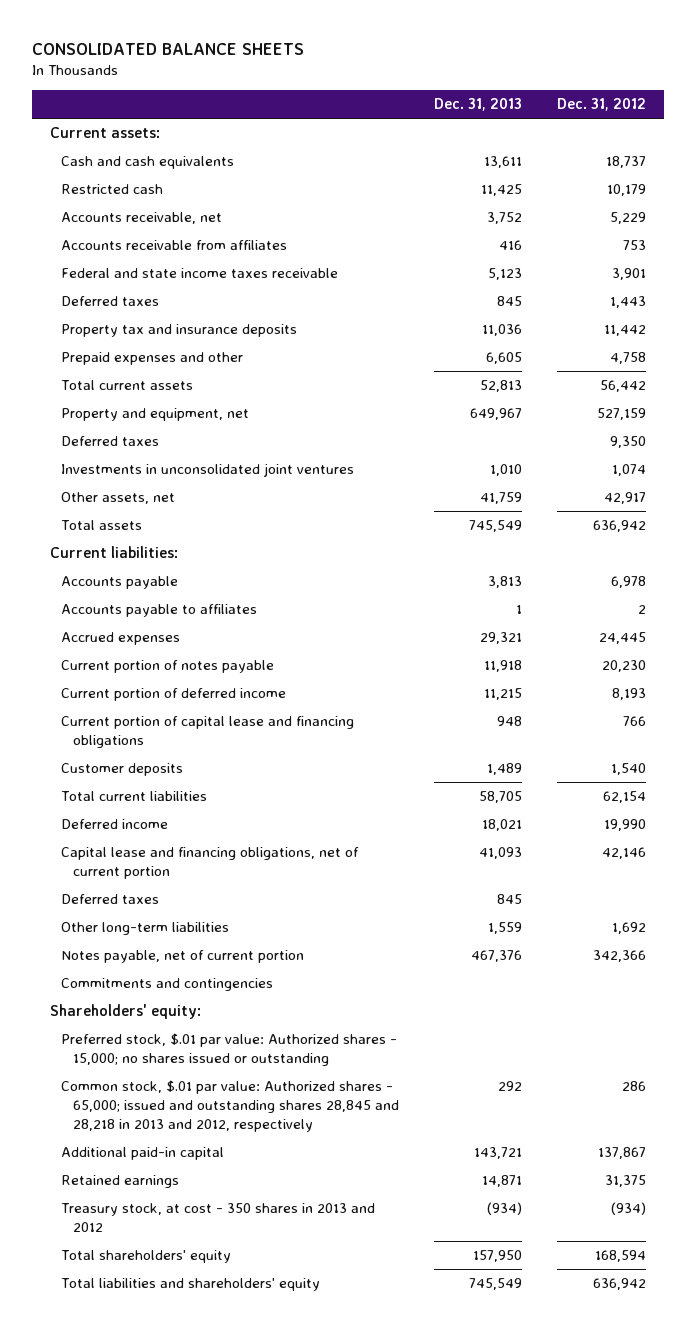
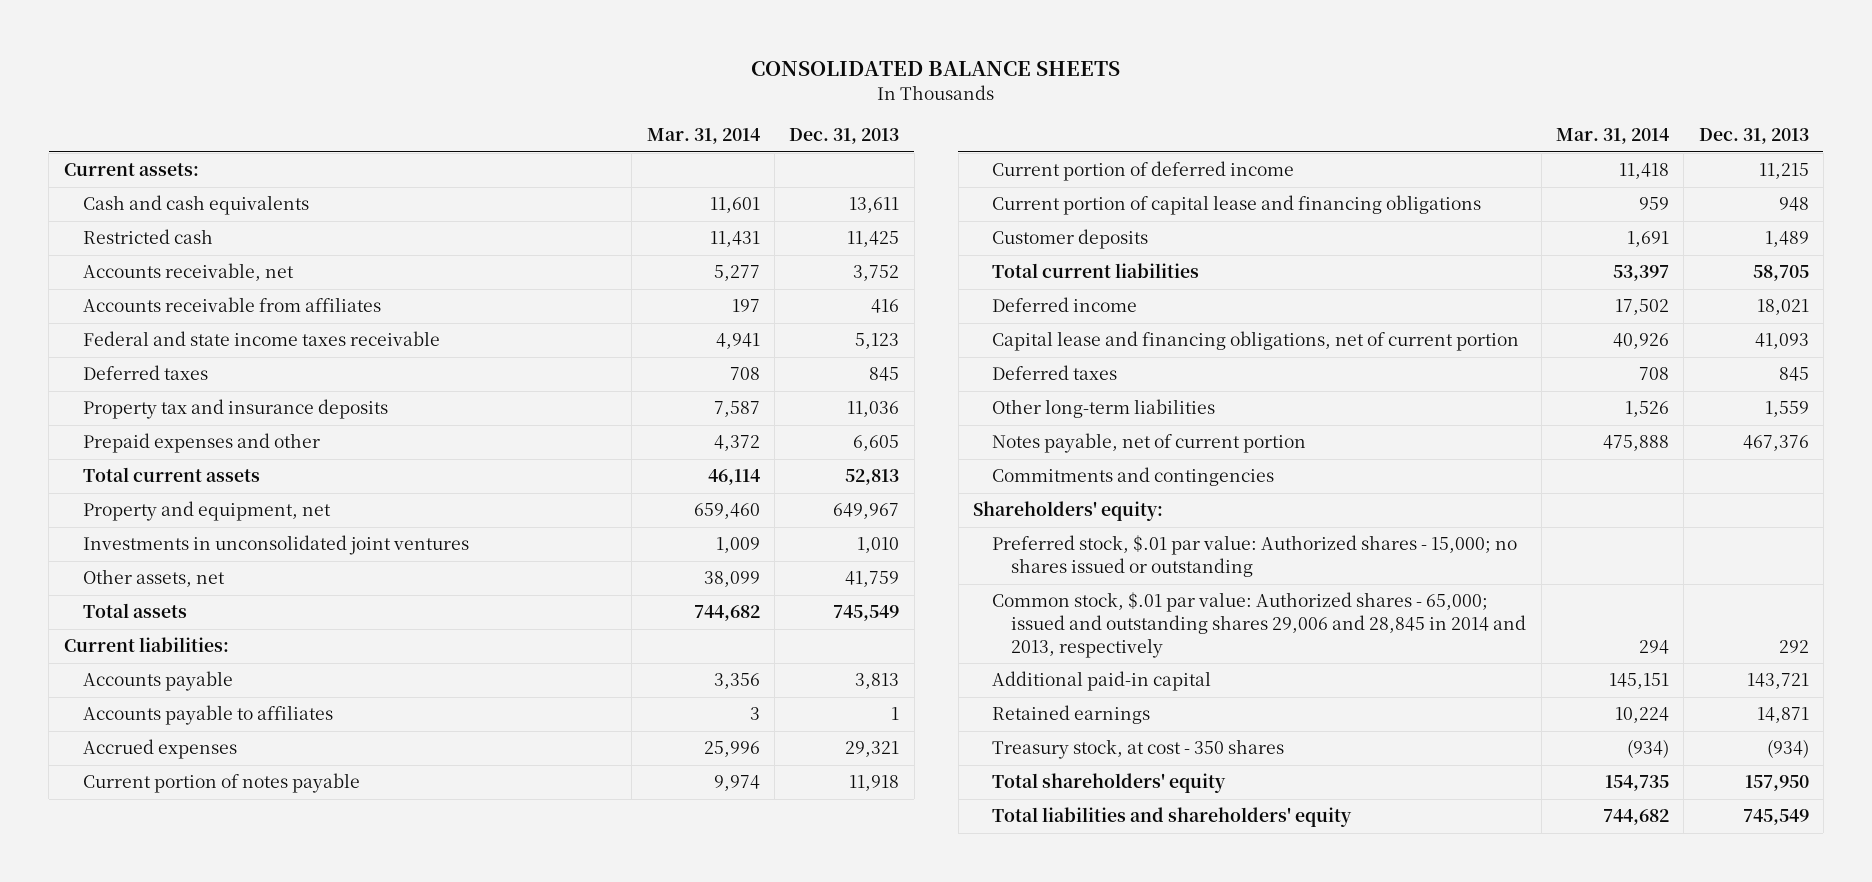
- | Dec. 31, 2013 | Dec. 31, 2012
+ | Mar. 31, 2014 | Dec. 31, 2013
- Deferred taxes | | 9,350
- Common stock, $.01 par value: Authorized shares - 65,000; issued and outstanding shares 28,845 and 28,218 in 2013 and 2012, respectively | 292 | 286
+ Common stock, $.01 par value: Authorized shares - 65,000; issued and outstanding shares 29,006 and 28,845 in 2014 and 2013, respectively | 294 | 292
- Treasury stock, at cost - 350 shares in 2013 and 2012 | (934) | (934)
+ Treasury stock, at cost - 350 shares | (934) | (934)

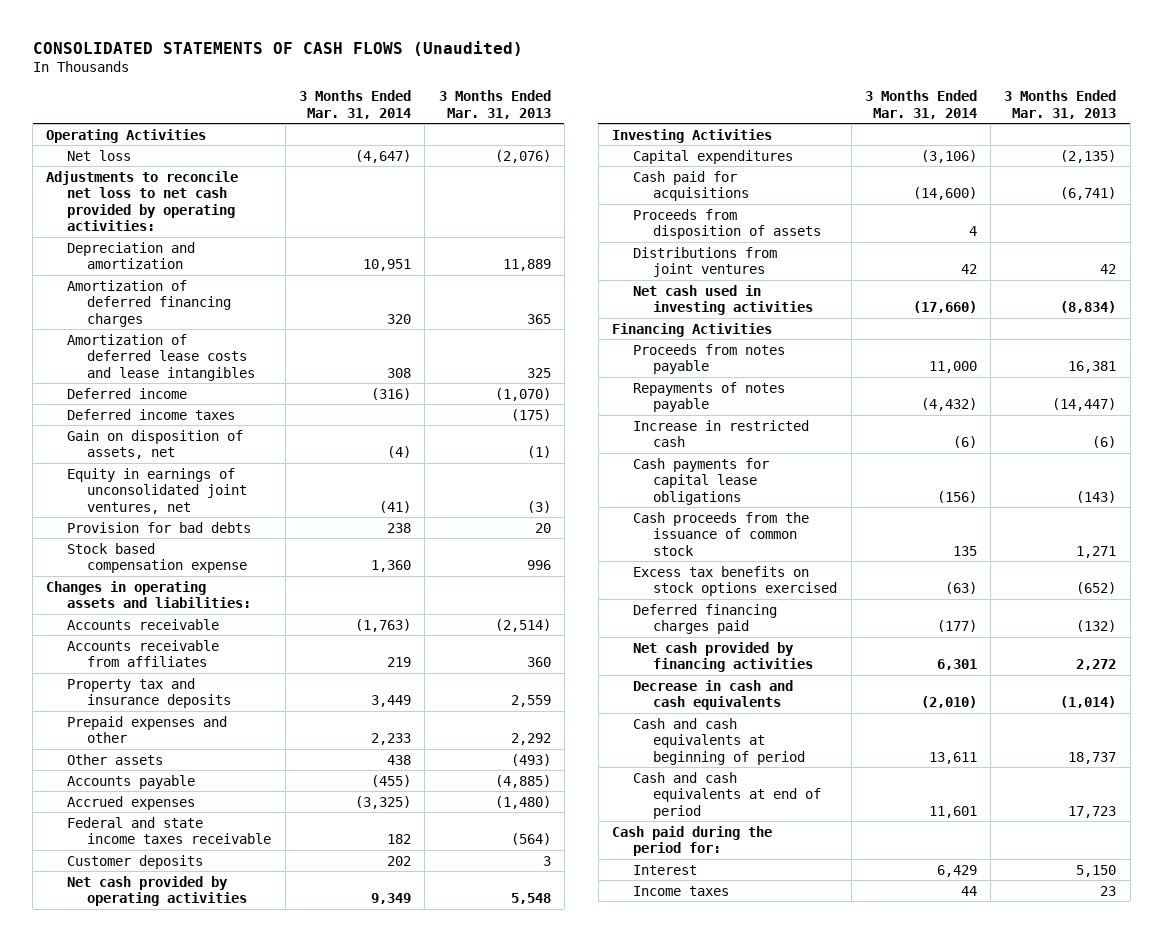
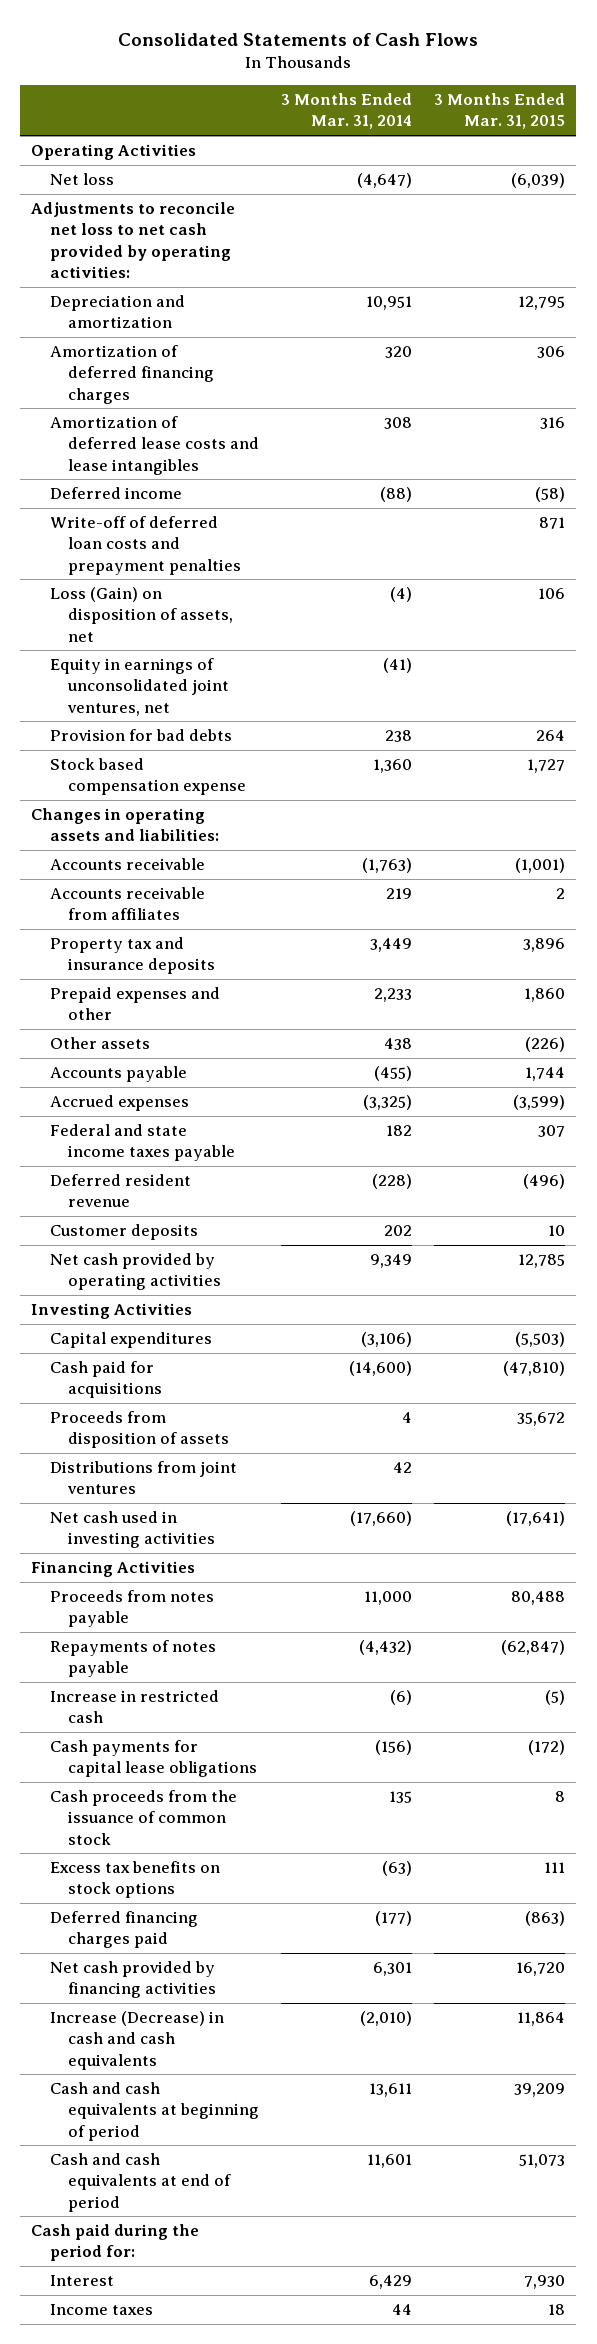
- CONSOLIDATED STATEMENTS OF CASH FLOWS (Unaudited)
+ Consolidated Statements of Cash Flows
- | 3 Months Ended Mar. 31, 2014 | 3 Months Ended Mar. 31, 2013
+ | 3 Months Ended Mar. 31, 2014 | 3 Months Ended Mar. 31, 2015
- Deferred income | (316) | (1,070)
- Deferred income taxes | | (175)
- Gain on disposition of assets, net | (4) | (1)
+ Deferred income | (88) | (58)
+ Write-off of deferred loan costs and prepayment penalties | | 871
+ Loss (Gain) on disposition of assets, net | (4) | 106
- Federal and state income taxes receivable | 182 | (564)
+ Federal and state income taxes payable | 182 | 307
+ Deferred resident revenue | (228) | (496)
- Excess tax benefits on stock options exercised | (63) | (652)
+ Excess tax benefits on stock options | (63) | 111
- Decrease in cash and cash equivalents | (2,010) | (1,014)
+ Increase (Decrease) in cash and cash equivalents | (2,010) | 11,864

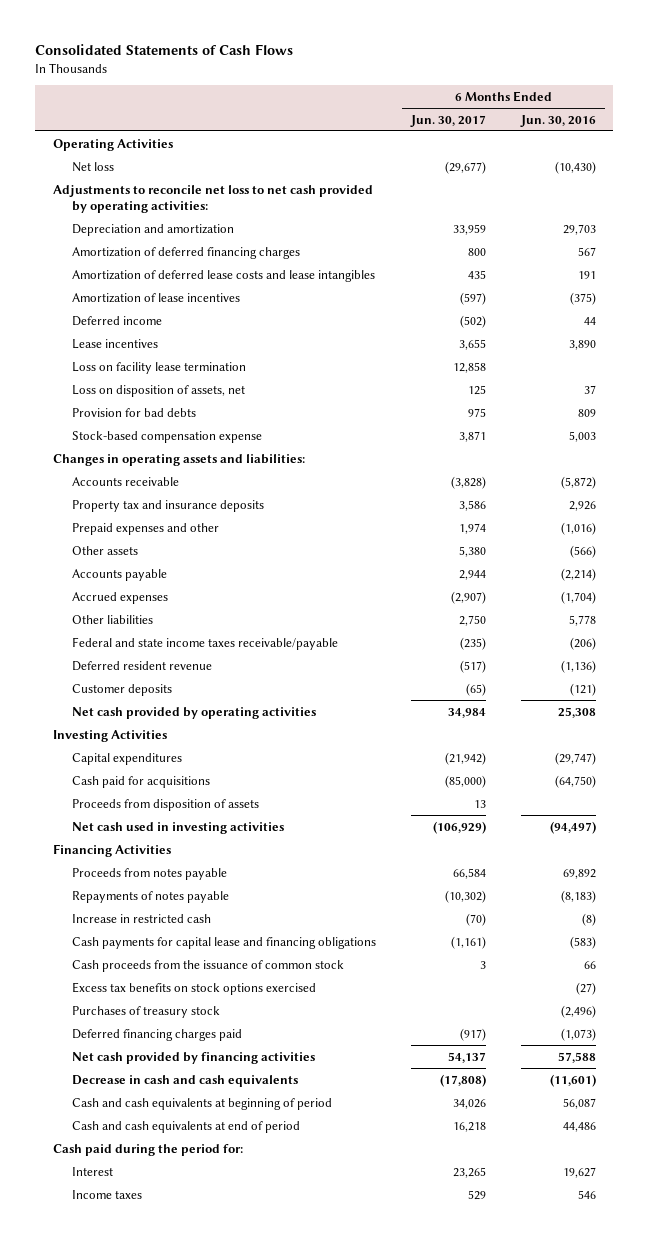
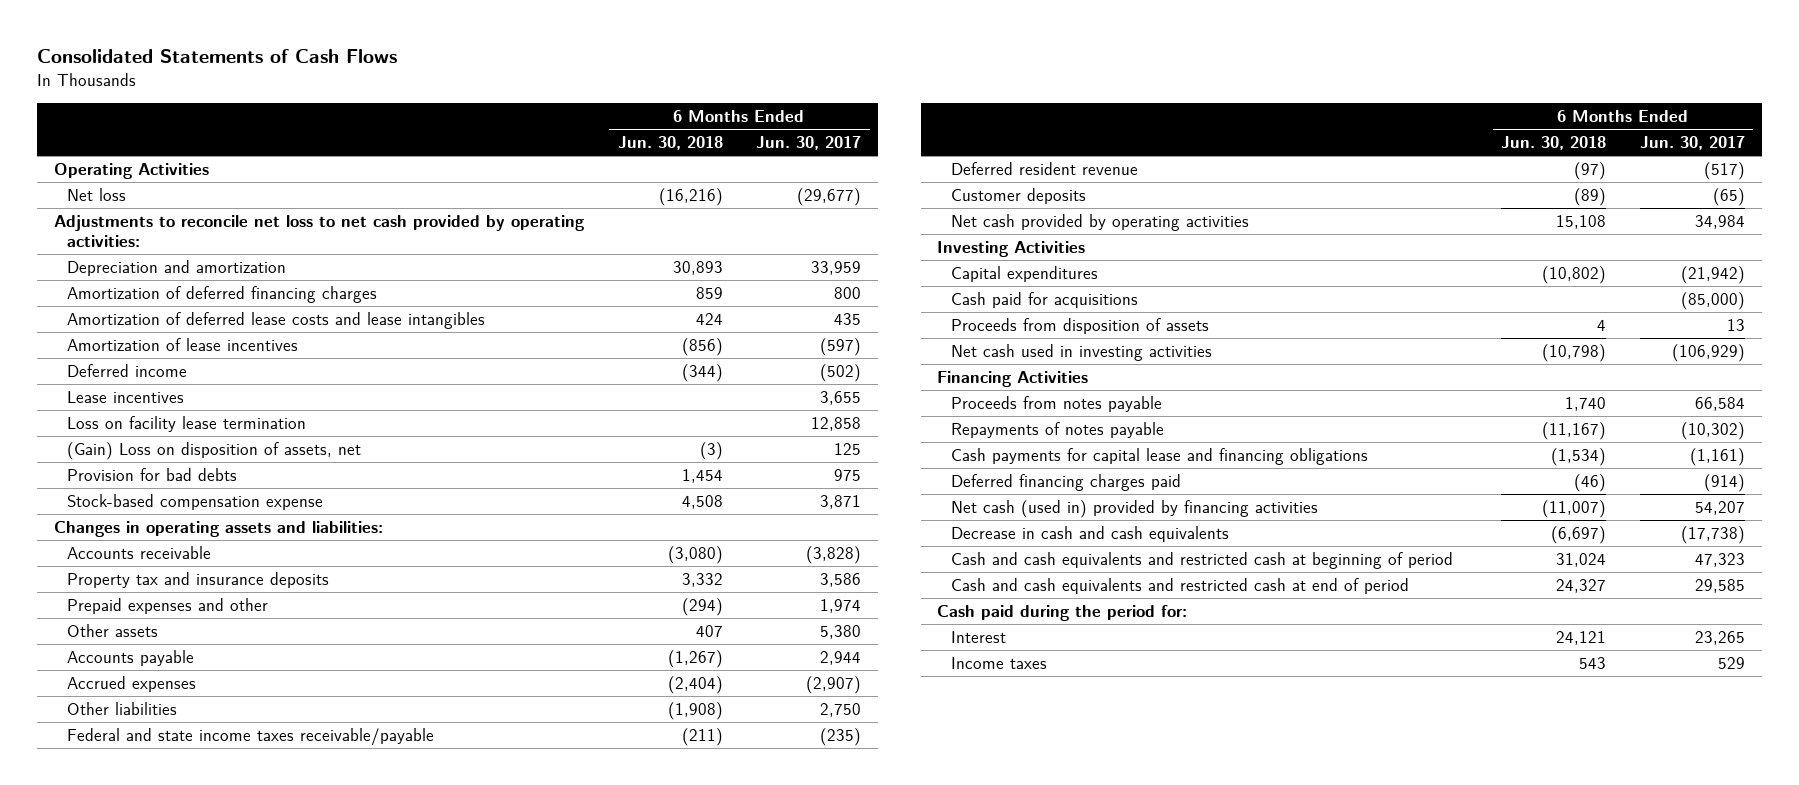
- | 6 Months Ended Jun. 30, 2017 | 6 Months Ended Jun. 30, 2016
+ | 6 Months Ended Jun. 30, 2018 | 6 Months Ended Jun. 30, 2017
- Loss on disposition of assets, net | 125 | 37
+ (Gain) Loss on disposition of assets, net | (3) | 125
- Increase in restricted cash | (70) | (8)
- Cash proceeds from the issuance of common stock | 3 | 66
- Excess tax benefits on stock options exercised | | (27)
- Purchases of treasury stock | | (2,496)
- Deferred financing charges paid | (917) | (1,073)
- Net cash provided by financing activities | 54,137 | 57,588
- Decrease in cash and cash equivalents | (17,808) | (11,601)
- Cash and cash equivalents at beginning of period | 34,026 | 56,087
- Cash and cash equivalents at end of period | 16,218 | 44,486
+ Deferred financing charges paid | (46) | (914)
+ Net cash (used in) provided by financing activities | (11,007) | 54,207
+ Decrease in cash and cash equivalents | (6,697) | (17,738)
+ Cash and cash equivalents and restricted cash at beginning of period | 31,024 | 47,323
+ Cash and cash equivalents and restricted cash at end of period | 24,327 | 29,585

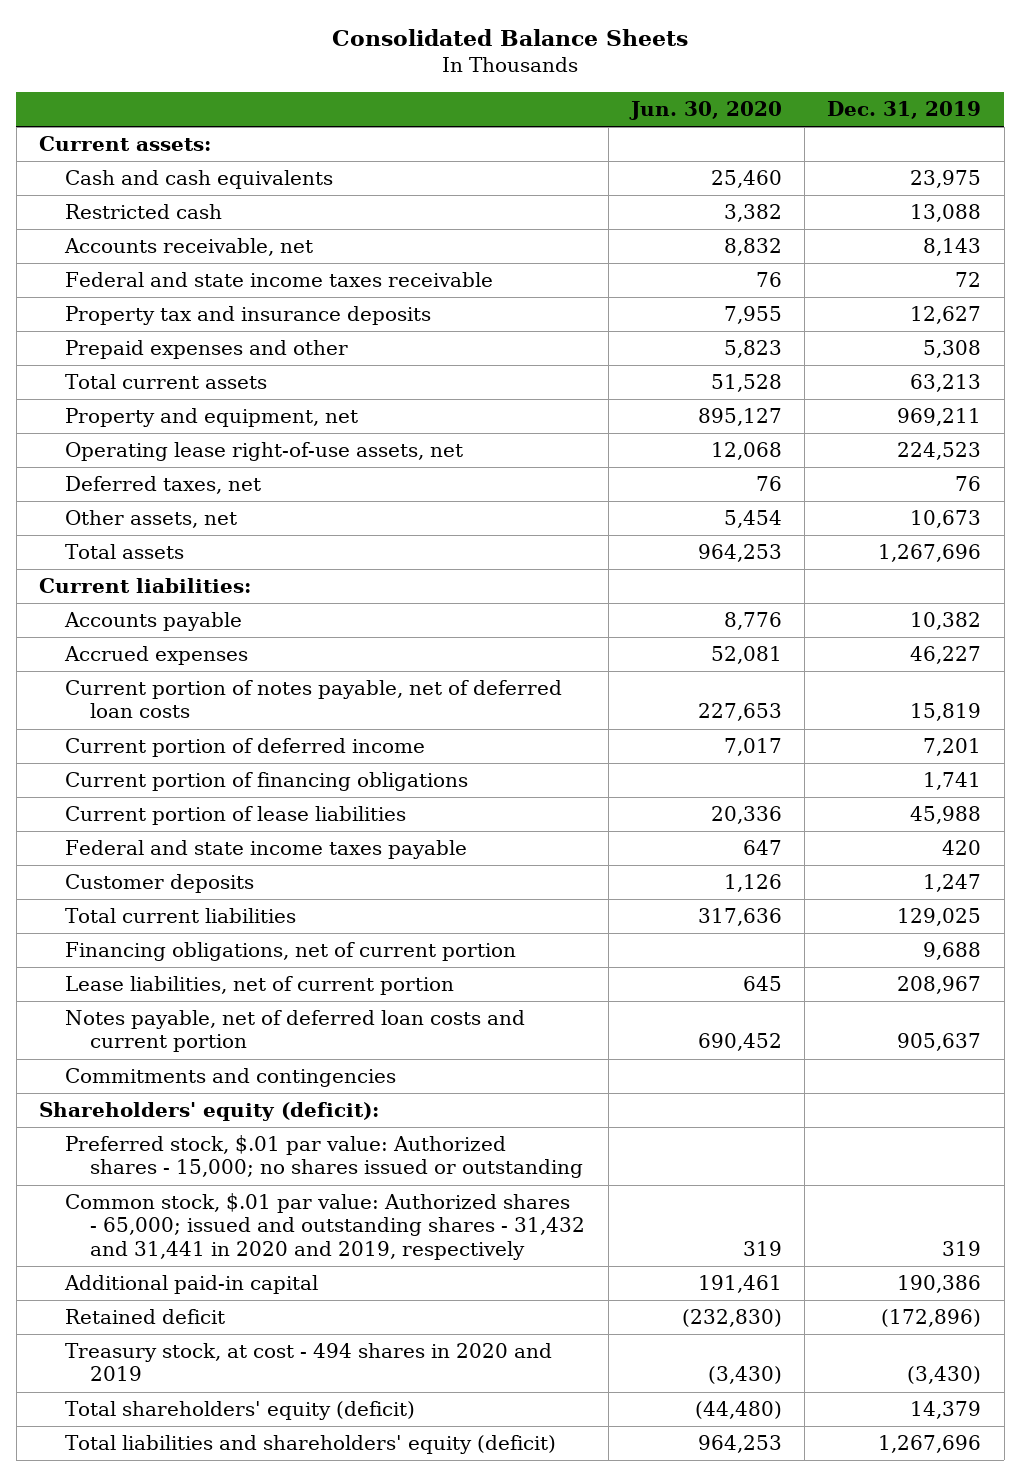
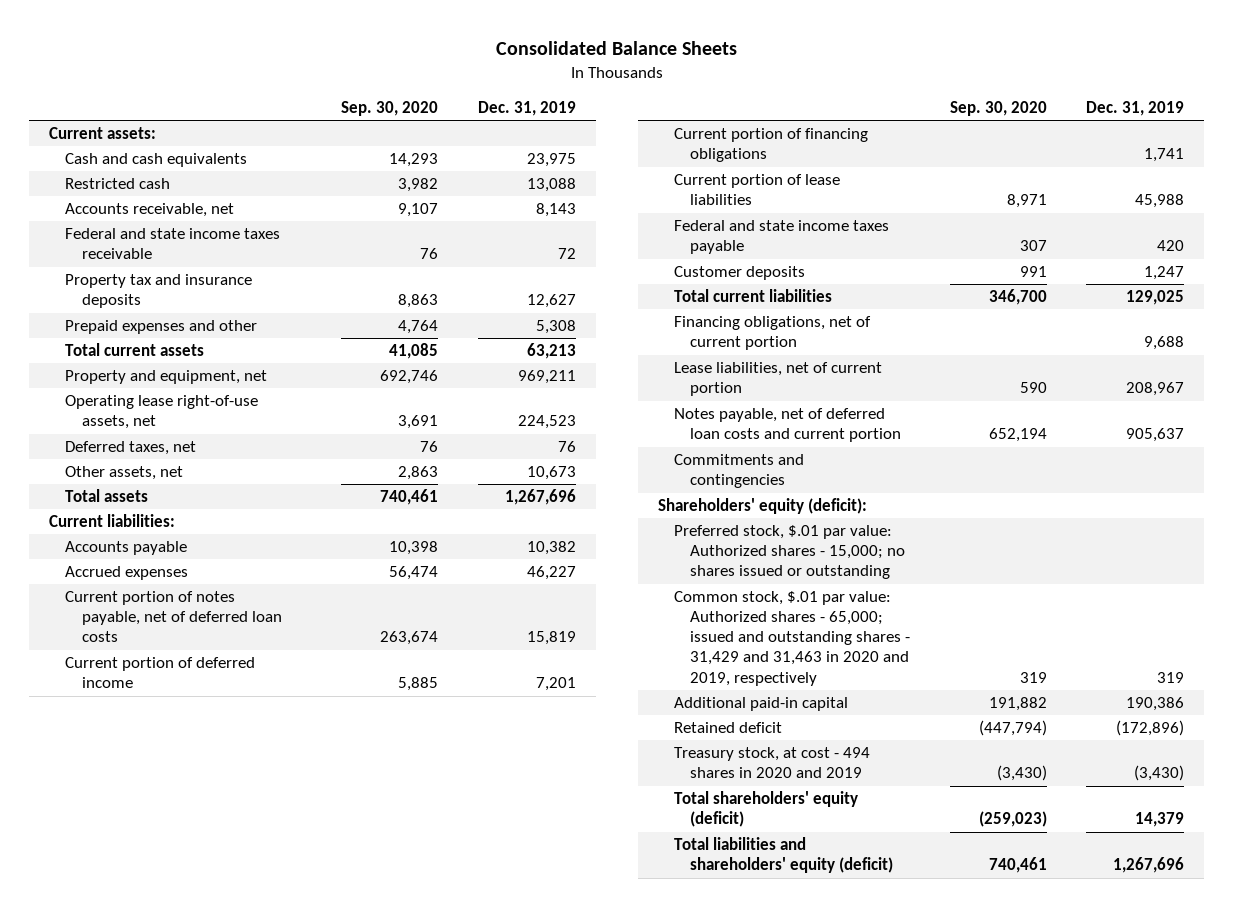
- | Jun. 30, 2020 | Dec. 31, 2019
+ | Sep. 30, 2020 | Dec. 31, 2019
- Common stock, $.01 par value: Authorized shares - 65,000; issued and outstanding shares - 31,432 and 31,441 in 2020 and 2019, respectively | 319 | 319
+ Common stock, $.01 par value: Authorized shares - 65,000; issued and outstanding shares - 31,429 and 31,463 in 2020 and 2019, respectively | 319 | 319

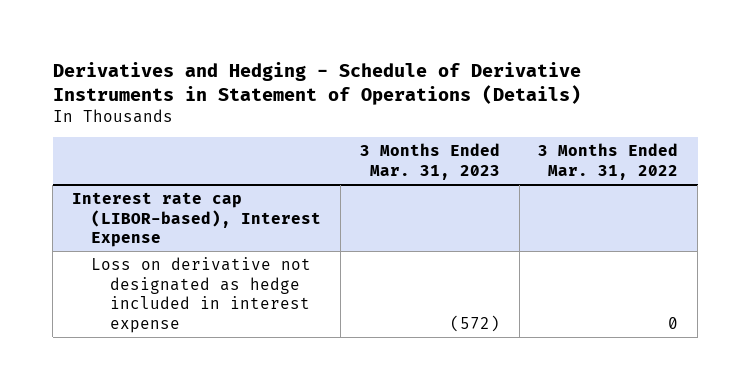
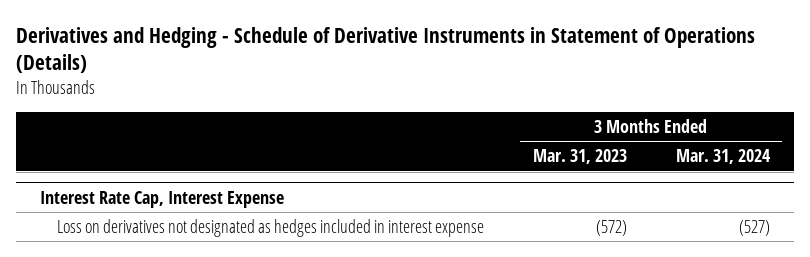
- | 3 Months Ended Mar. 31, 2023 | 3 Months Ended Mar. 31, 2022
+ | 3 Months Ended Mar. 31, 2023 | 3 Months Ended Mar. 31, 2024
- Interest rate cap (LIBOR-based), Interest Expense
- Loss on derivative not designated as hedge included in interest expense | (572) | 0
+ Interest Rate Cap, Interest Expense
+ Loss on derivatives not designated as hedges included in interest expense | (572) | (527)

